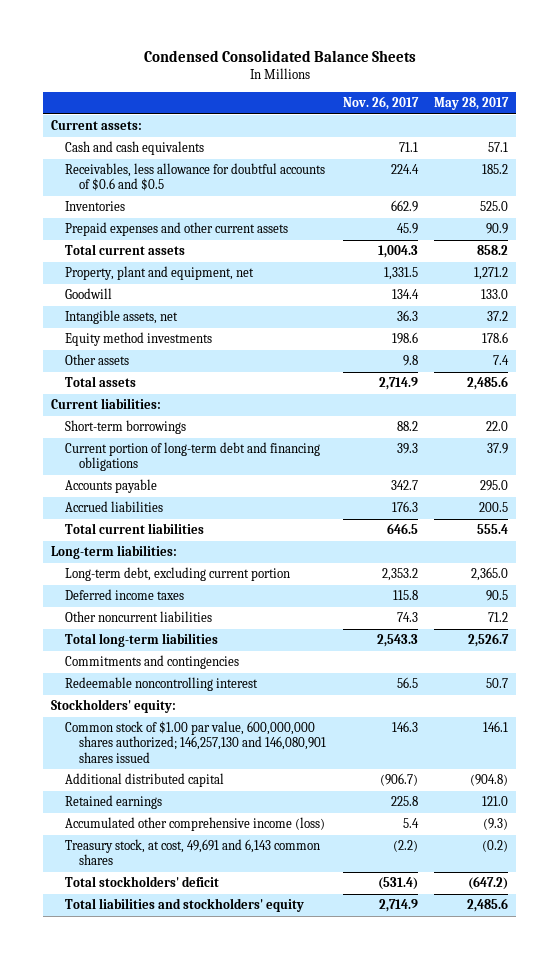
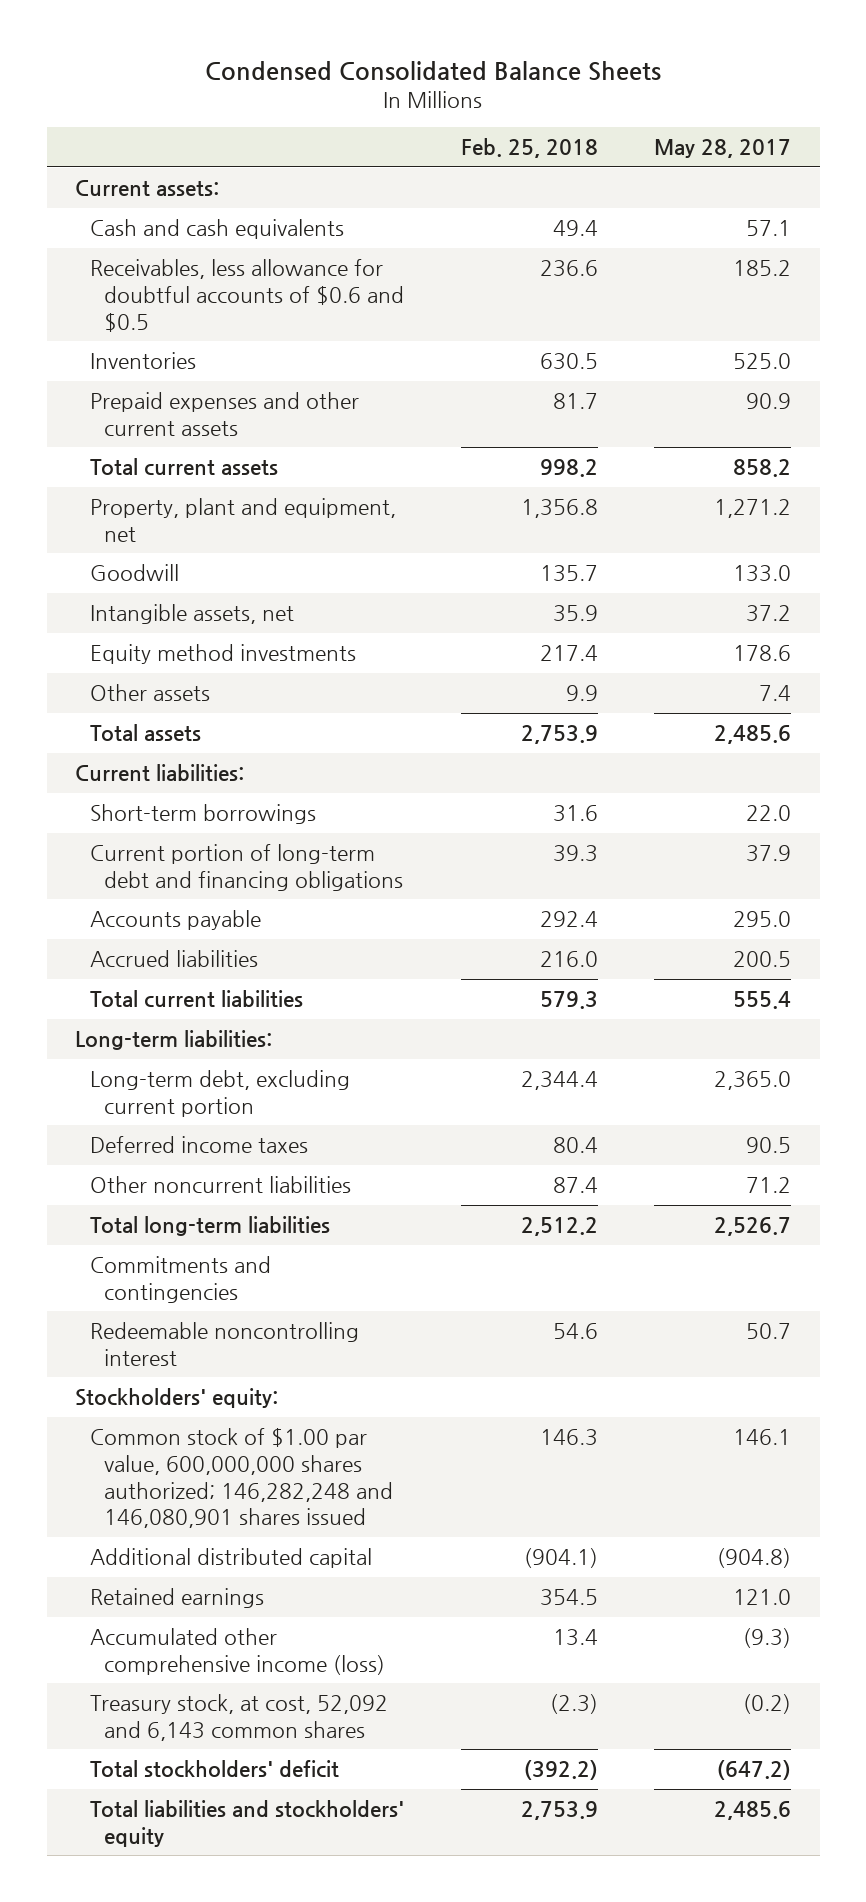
- | Nov. 26, 2017 | May 28, 2017
+ | Feb. 25, 2018 | May 28, 2017
- Common stock of $1.00 par value, 600,000,000 shares authorized; 146,257,130 and 146,080,901 shares issued | 146.3 | 146.1
+ Common stock of $1.00 par value, 600,000,000 shares authorized; 146,282,248 and 146,080,901 shares issued | 146.3 | 146.1
- Treasury stock, at cost, 49,691 and 6,143 common shares | (2.2) | (0.2)
+ Treasury stock, at cost, 52,092 and 6,143 common shares | (2.3) | (0.2)

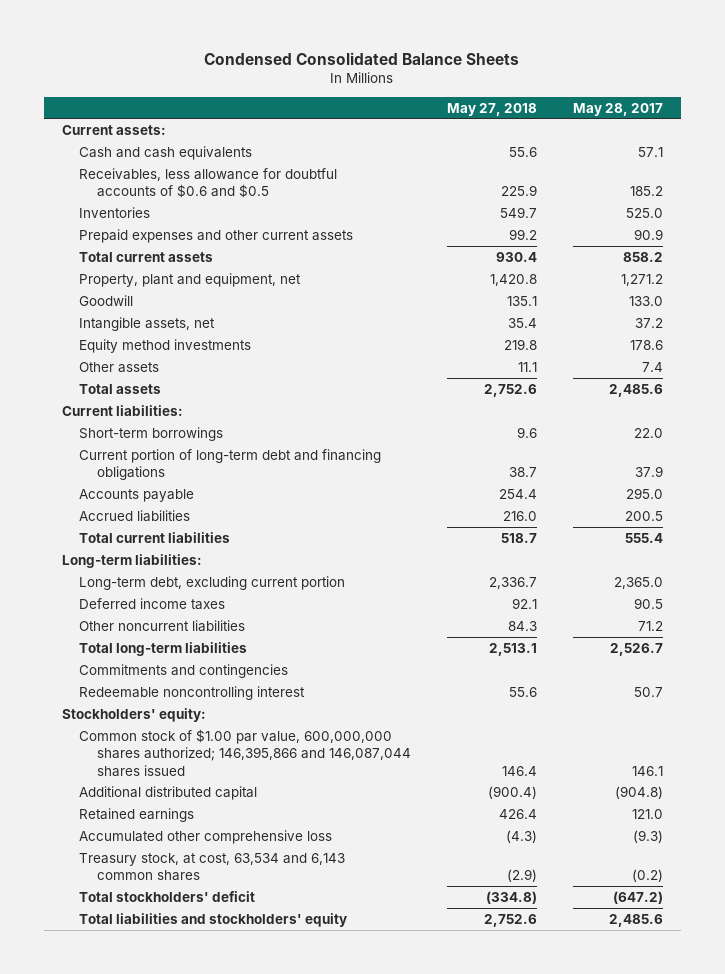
- | Feb. 25, 2018 | May 28, 2017
+ | May 27, 2018 | May 28, 2017
- Common stock of $1.00 par value, 600,000,000 shares authorized; 146,282,248 and 146,080,901 shares issued | 146.3 | 146.1
+ Common stock of $1.00 par value, 600,000,000 shares authorized; 146,395,866 and 146,087,044 shares issued | 146.4 | 146.1
- Accumulated other comprehensive income (loss) | 13.4 | (9.3)
- Treasury stock, at cost, 52,092 and 6,143 common shares | (2.3) | (0.2)
+ Accumulated other comprehensive loss | (4.3) | (9.3)
+ Treasury stock, at cost, 63,534 and 6,143 common shares | (2.9) | (0.2)

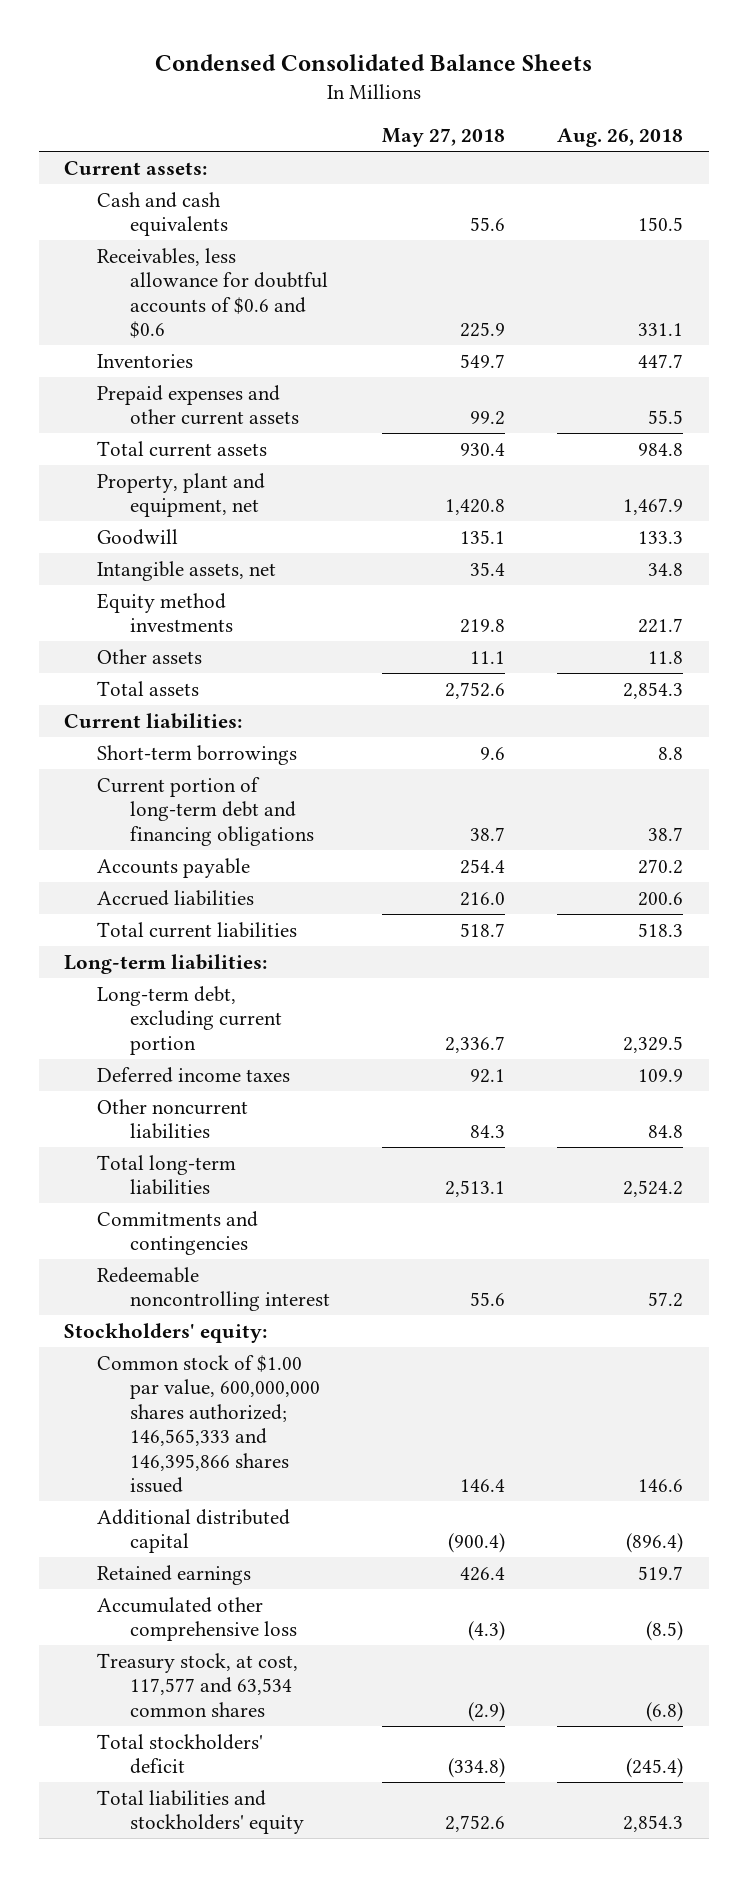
- | May 27, 2018 | May 28, 2017
+ | May 27, 2018 | Aug. 26, 2018
- Receivables, less allowance for doubtful accounts of $0.6 and $0.5 | 225.9 | 185.2
+ Receivables, less allowance for doubtful accounts of $0.6 and $0.6 | 225.9 | 331.1
- Common stock of $1.00 par value, 600,000,000 shares authorized; 146,395,866 and 146,087,044 shares issued | 146.4 | 146.1
+ Common stock of $1.00 par value, 600,000,000 shares authorized; 146,565,333 and 146,395,866 shares issued | 146.4 | 146.6
- Treasury stock, at cost, 63,534 and 6,143 common shares | (2.9) | (0.2)
+ Treasury stock, at cost, 117,577 and 63,534 common shares | (2.9) | (6.8)

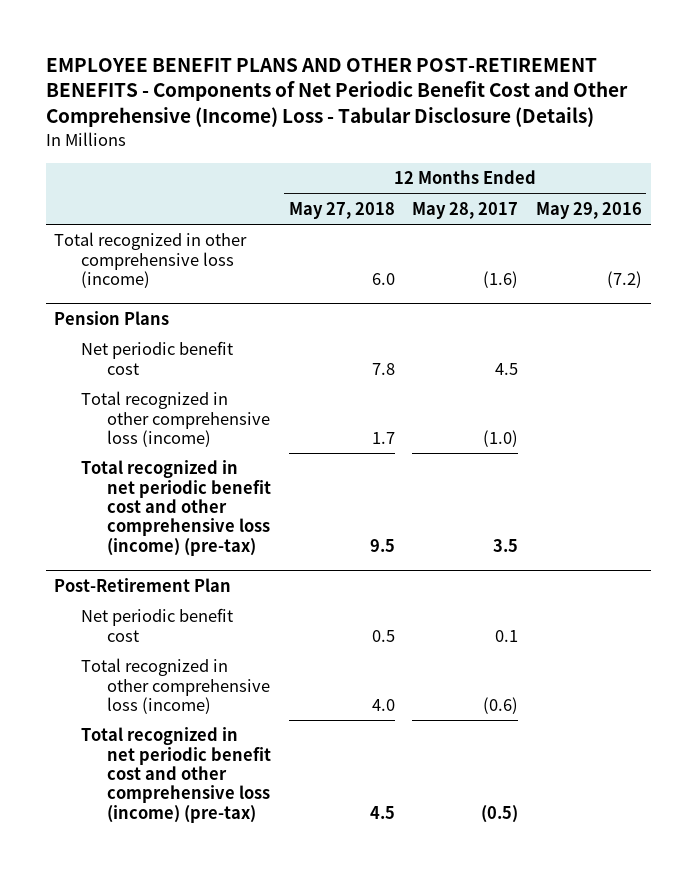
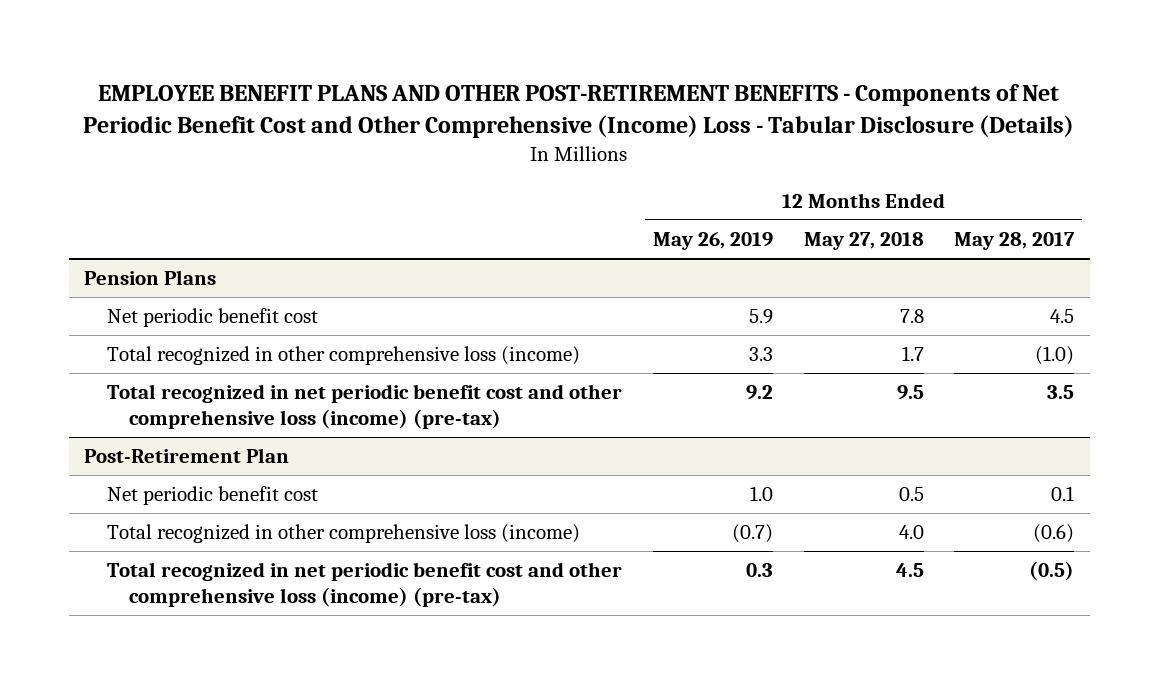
- | 12 Months Ended May 27, 2018 | 12 Months Ended May 28, 2017 | 12 Months Ended May 29, 2016
+ | 12 Months Ended May 26, 2019 | 12 Months Ended May 27, 2018 | 12 Months Ended May 28, 2017
- Total recognized in other comprehensive loss (income) | 6.0 | (1.6) | (7.2)

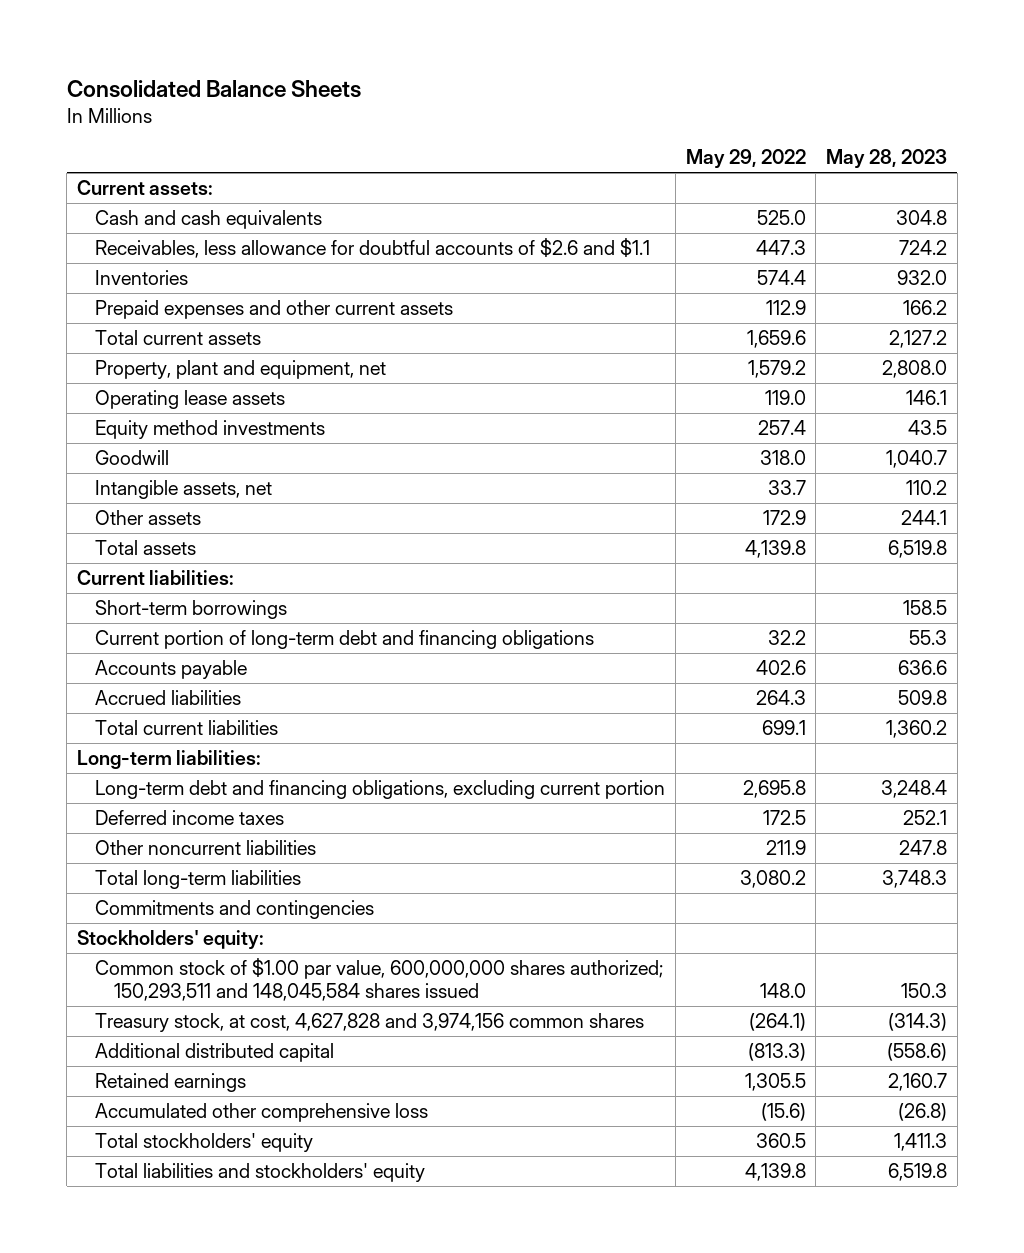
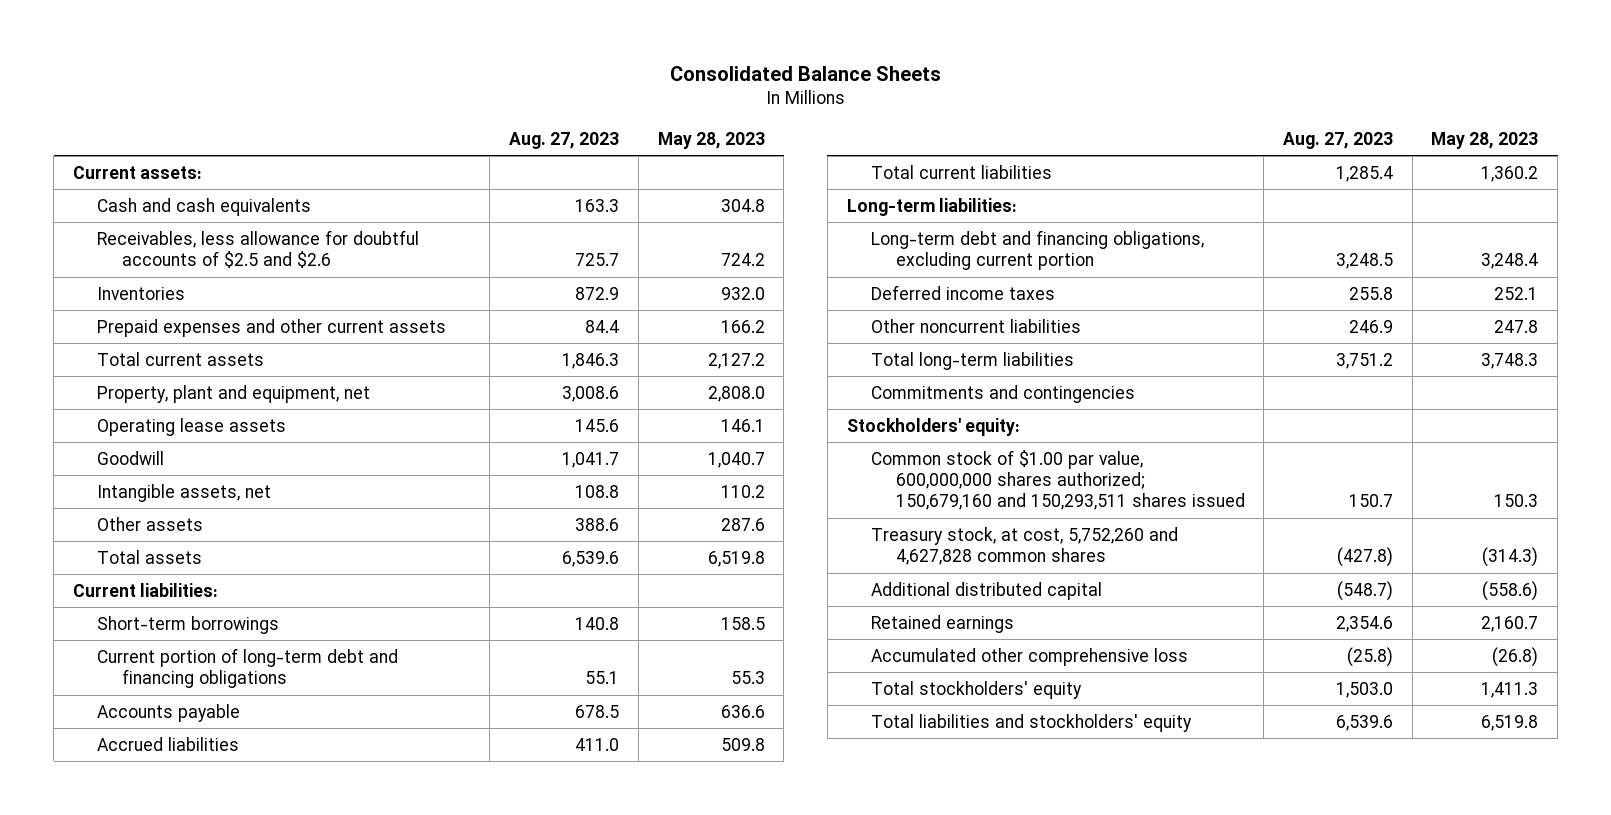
- | May 29, 2022 | May 28, 2023
+ | Aug. 27, 2023 | May 28, 2023
- Receivables, less allowance for doubtful accounts of $2.6 and $1.1 | 447.3 | 724.2
+ Receivables, less allowance for doubtful accounts of $2.5 and $2.6 | 725.7 | 724.2
- Equity method investments | 257.4 | 43.5
- Other assets | 172.9 | 244.1
+ Other assets | 388.6 | 287.6
- Common stock of $1.00 par value, 600,000,000 shares authorized; 150,293,511 and 148,045,584 shares issued | 148.0 | 150.3
- Treasury stock, at cost, 4,627,828 and 3,974,156 common shares | (264.1) | (314.3)
+ Common stock of $1.00 par value, 600,000,000 shares authorized; 150,679,160 and 150,293,511 shares issued | 150.7 | 150.3
+ Treasury stock, at cost, 5,752,260 and 4,627,828 common shares | (427.8) | (314.3)

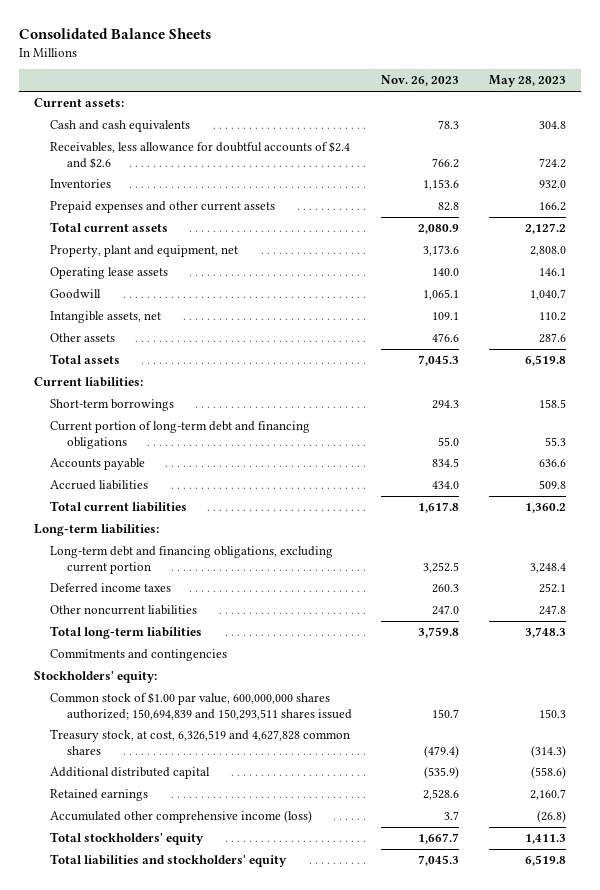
- | Aug. 27, 2023 | May 28, 2023
+ | Nov. 26, 2023 | May 28, 2023
- Receivables, less allowance for doubtful accounts of $2.5 and $2.6 | 725.7 | 724.2
+ Receivables, less allowance for doubtful accounts of $2.4 and $2.6 | 766.2 | 724.2
- Common stock of $1.00 par value, 600,000,000 shares authorized; 150,679,160 and 150,293,511 shares issued | 150.7 | 150.3
- Treasury stock, at cost, 5,752,260 and 4,627,828 common shares | (427.8) | (314.3)
+ Common stock of $1.00 par value, 600,000,000 shares authorized; 150,694,839 and 150,293,511 shares issued | 150.7 | 150.3
+ Treasury stock, at cost, 6,326,519 and 4,627,828 common shares | (479.4) | (314.3)
- Accumulated other comprehensive loss | (25.8) | (26.8)
+ Accumulated other comprehensive income (loss) | 3.7 | (26.8)

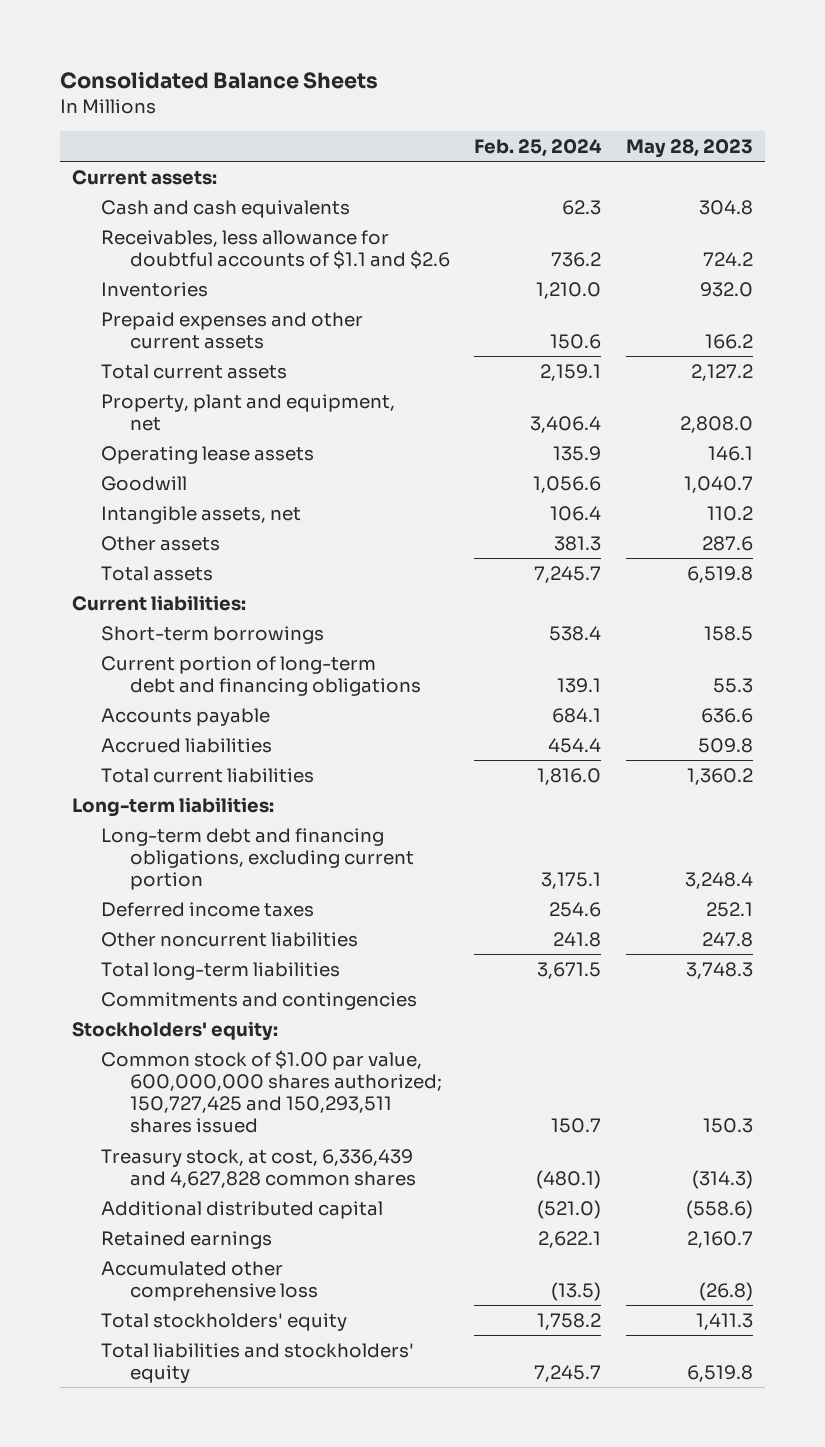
- | Nov. 26, 2023 | May 28, 2023
+ | Feb. 25, 2024 | May 28, 2023
- Receivables, less allowance for doubtful accounts of $2.4 and $2.6 | 766.2 | 724.2
+ Receivables, less allowance for doubtful accounts of $1.1 and $2.6 | 736.2 | 724.2
- Common stock of $1.00 par value, 600,000,000 shares authorized; 150,694,839 and 150,293,511 shares issued | 150.7 | 150.3
- Treasury stock, at cost, 6,326,519 and 4,627,828 common shares | (479.4) | (314.3)
+ Common stock of $1.00 par value, 600,000,000 shares authorized; 150,727,425 and 150,293,511 shares issued | 150.7 | 150.3
+ Treasury stock, at cost, 6,336,439 and 4,627,828 common shares | (480.1) | (314.3)
- Accumulated other comprehensive income (loss) | 3.7 | (26.8)
+ Accumulated other comprehensive loss | (13.5) | (26.8)

